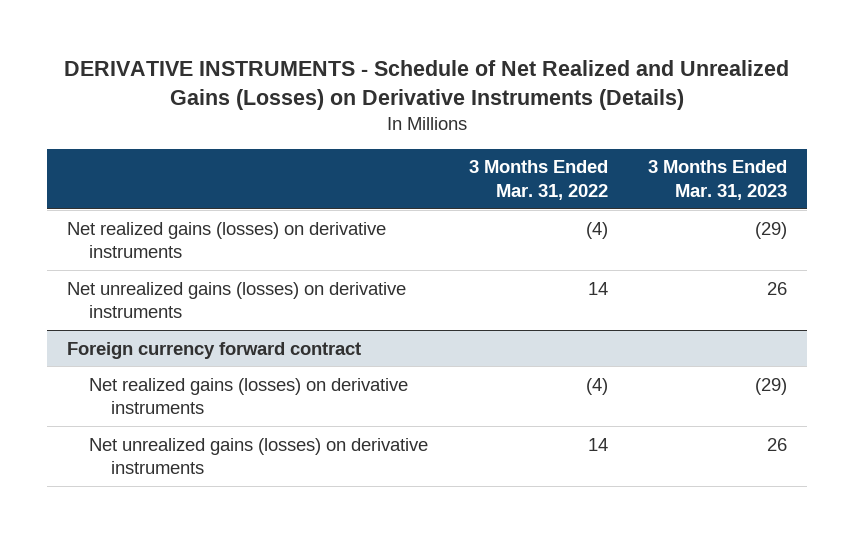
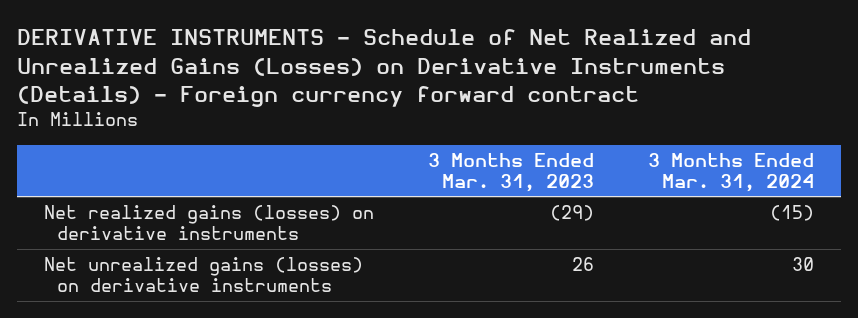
- DERIVATIVE INSTRUMENTS - Schedule of Net Realized and Unrealized Gains (Losses) on Derivative Instruments (Details)
+ DERIVATIVE INSTRUMENTS - Schedule of Net Realized and Unrealized Gains (Losses) on Derivative Instruments (Details) - Foreign currency forward contract
- | 3 Months Ended Mar. 31, 2022 | 3 Months Ended Mar. 31, 2023
+ | 3 Months Ended Mar. 31, 2023 | 3 Months Ended Mar. 31, 2024
- Foreign currency forward contract
- Net realized gains (losses) on derivative instruments | (4) | (29)
- Net unrealized gains (losses) on derivative instruments | 14 | 26

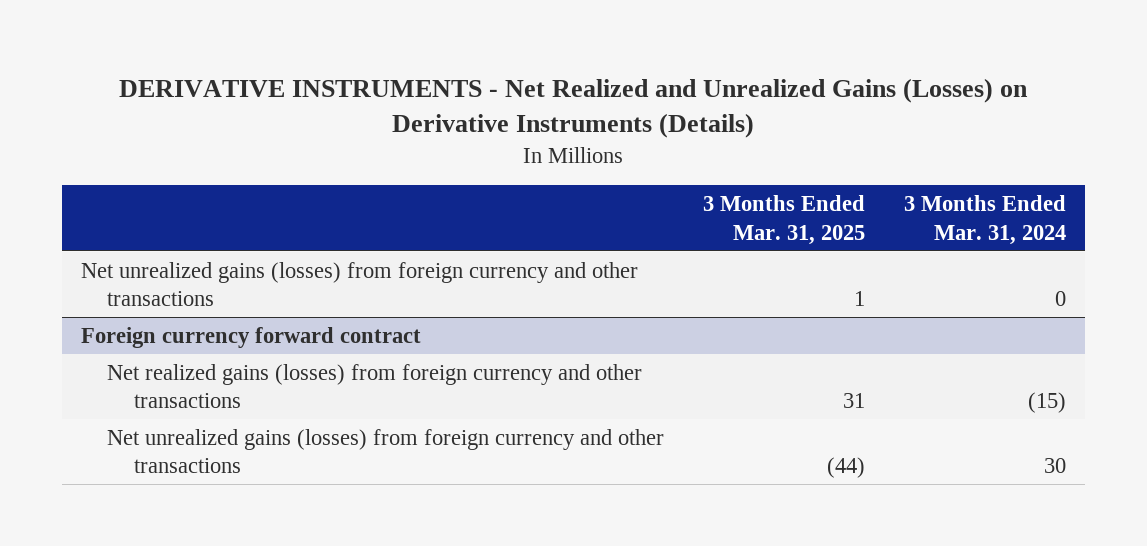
- DERIVATIVE INSTRUMENTS - Schedule of Net Realized and Unrealized Gains (Losses) on Derivative Instruments (Details) - Foreign currency forward contract
+ DERIVATIVE INSTRUMENTS - Net Realized and Unrealized Gains (Losses) on Derivative Instruments (Details)
- | 3 Months Ended Mar. 31, 2023 | 3 Months Ended Mar. 31, 2024
+ | 3 Months Ended Mar. 31, 2025 | 3 Months Ended Mar. 31, 2024
- Net realized gains (losses) on derivative instruments | (29) | (15)
- Net unrealized gains (losses) on derivative instruments | 26 | 30
+ Net unrealized gains (losses) from foreign currency and other transactions | 1 | 0
+ Foreign currency forward contract
+ Net realized gains (losses) from foreign currency and other transactions | 31 | (15)
+ Net unrealized gains (losses) from foreign currency and other transactions | (44) | 30

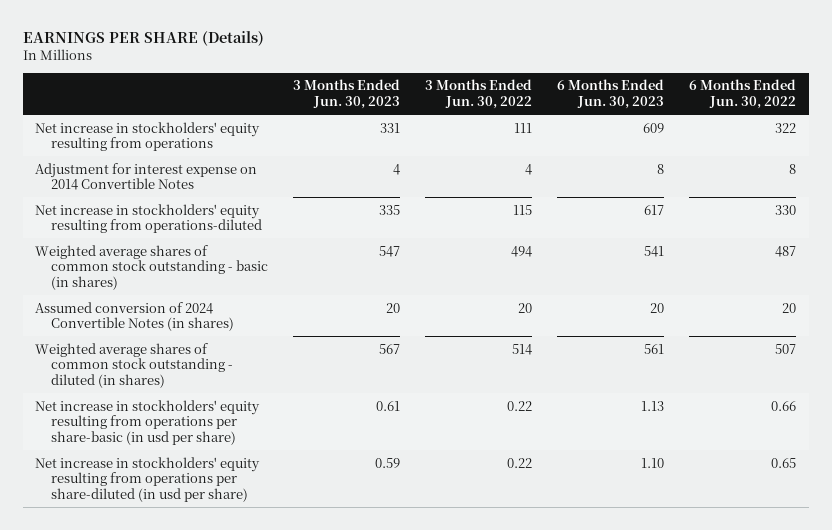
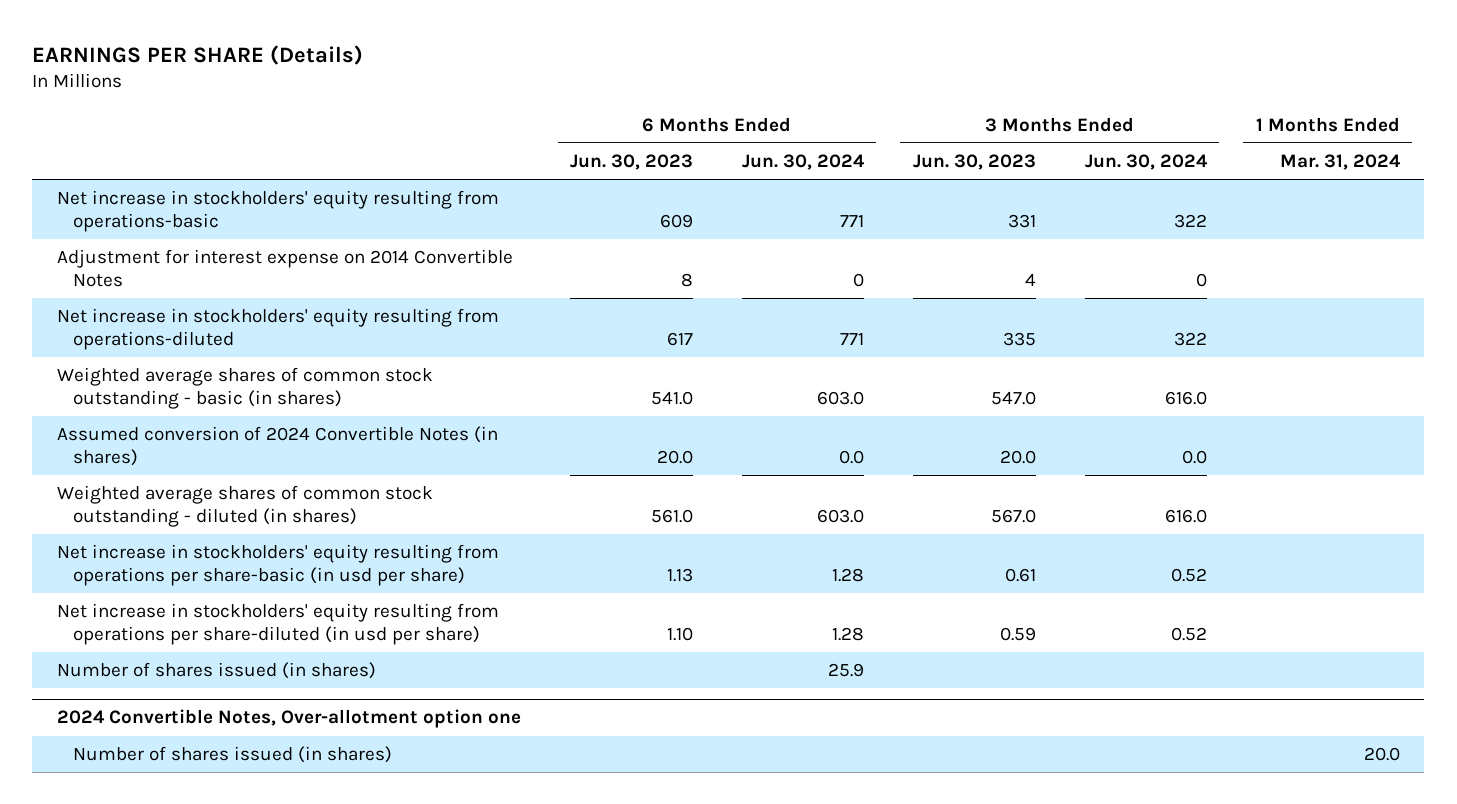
- | 3 Months Ended Jun. 30, 2023 | 3 Months Ended Jun. 30, 2022 | 6 Months Ended Jun. 30, 2023 | 6 Months Ended Jun. 30, 2022
+ | 6 Months Ended Jun. 30, 2023 | 6 Months Ended Jun. 30, 2024 | 3 Months Ended Jun. 30, 2023 | 3 Months Ended Jun. 30, 2024 | 1 Months Ended Mar. 31, 2024
- Net increase in stockholders' equity resulting from operations | 331 | 111 | 609 | 322
+ Net increase in stockholders' equity resulting from operations-basic | 609 | 771 | 331 | 322 |
- Weighted average shares of common stock outstanding - basic (in shares) | 547 | 494 | 541 | 487
- Assumed conversion of 2024 Convertible Notes (in shares) | 20 | 20 | 20 | 20
- Weighted average shares of common stock outstanding - diluted (in shares) | 567 | 514 | 561 | 507
+ Weighted average shares of common stock outstanding - basic (in shares) | 541.0 | 603.0 | 547.0 | 616.0 |
+ Assumed conversion of 2024 Convertible Notes (in shares) | 20.0 | 0.0 | 20.0 | 0.0 |
+ Weighted average shares of common stock outstanding - diluted (in shares) | 561.0 | 603.0 | 567.0 | 616.0 |
+ Number of shares issued (in shares) | | 25.9 | | |
+ 2024 Convertible Notes, Over-allotment option one
+ Number of shares issued (in shares) | | | | | 20.0

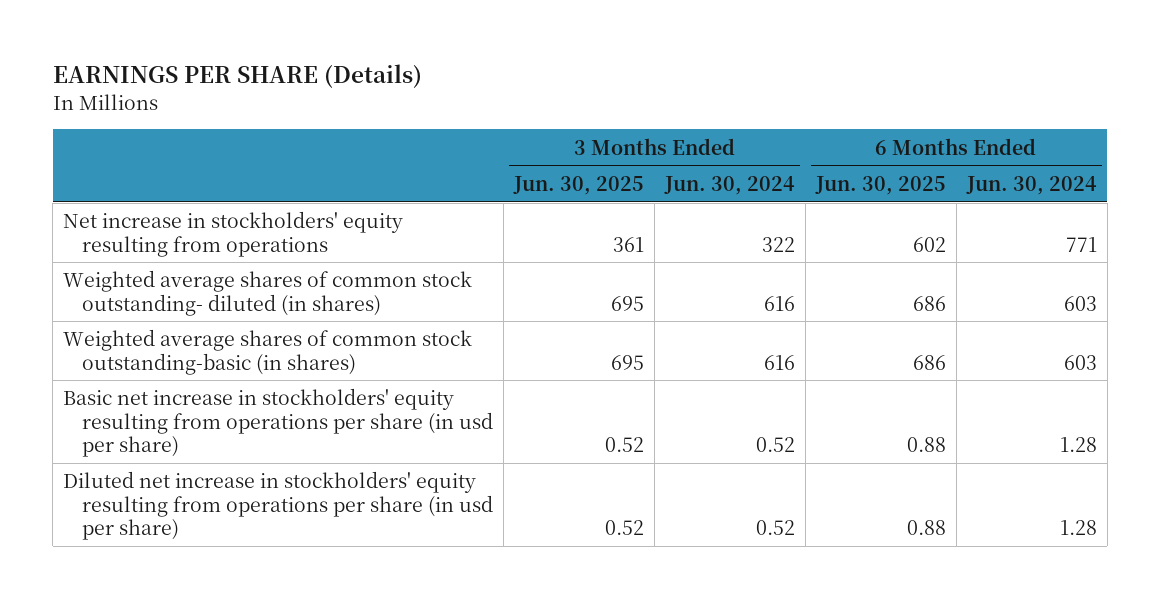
- | 6 Months Ended Jun. 30, 2023 | 6 Months Ended Jun. 30, 2024 | 3 Months Ended Jun. 30, 2023 | 3 Months Ended Jun. 30, 2024 | 1 Months Ended Mar. 31, 2024
+ | 3 Months Ended Jun. 30, 2025 | 3 Months Ended Jun. 30, 2024 | 6 Months Ended Jun. 30, 2025 | 6 Months Ended Jun. 30, 2024
- Net increase in stockholders' equity resulting from operations-basic | 609 | 771 | 331 | 322 |
- Adjustment for interest expense on 2014 Convertible Notes | 8 | 0 | 4 | 0 |
- Net increase in stockholders' equity resulting from operations-diluted | 617 | 771 | 335 | 322 |
- Weighted average shares of common stock outstanding - basic (in shares) | 541.0 | 603.0 | 547.0 | 616.0 |
- Assumed conversion of 2024 Convertible Notes (in shares) | 20.0 | 0.0 | 20.0 | 0.0 |
- Weighted average shares of common stock outstanding - diluted (in shares) | 561.0 | 603.0 | 567.0 | 616.0 |
- Net increase in stockholders' equity resulting from operations per share-basic (in usd per share) | 1.13 | 1.28 | 0.61 | 0.52 |
- Net increase in stockholders' equity resulting from operations per share-diluted (in usd per share) | 1.10 | 1.28 | 0.59 | 0.52 |
- Number of shares issued (in shares) | | 25.9 | | |
- 2024 Convertible Notes, Over-allotment option one
- Number of shares issued (in shares) | | | | | 20.0
+ Net increase in stockholders' equity resulting from operations | 361 | 322 | 602 | 771
+ Weighted average shares of common stock outstanding- diluted (in shares) | 695 | 616 | 686 | 603
+ Weighted average shares of common stock outstanding-basic (in shares) | 695 | 616 | 686 | 603
+ Basic net increase in stockholders' equity resulting from operations per share (in usd per share) | 0.52 | 0.52 | 0.88 | 1.28
+ Diluted net increase in stockholders' equity resulting from operations per share (in usd per share) | 0.52 | 0.52 | 0.88 | 1.28

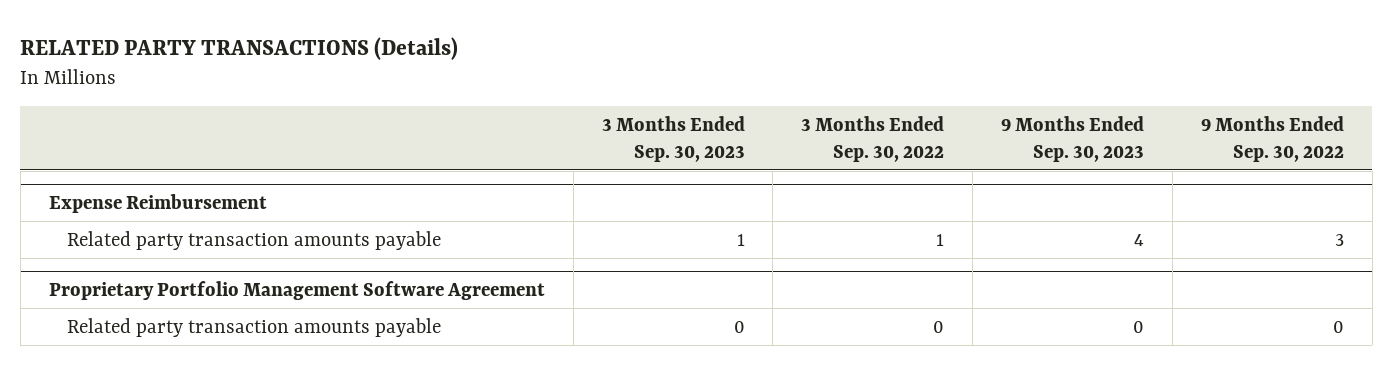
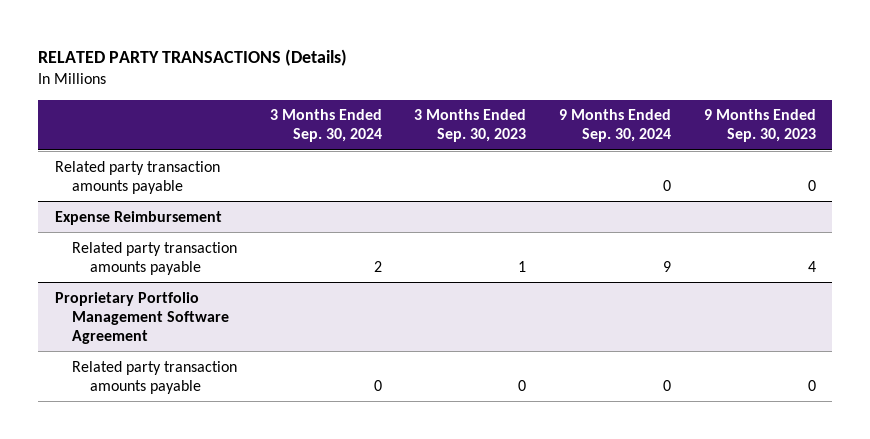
- | 3 Months Ended Sep. 30, 2023 | 3 Months Ended Sep. 30, 2022 | 9 Months Ended Sep. 30, 2023 | 9 Months Ended Sep. 30, 2022
+ | 3 Months Ended Sep. 30, 2024 | 3 Months Ended Sep. 30, 2023 | 9 Months Ended Sep. 30, 2024 | 9 Months Ended Sep. 30, 2023
+ Related party transaction amounts payable | | | 0 | 0

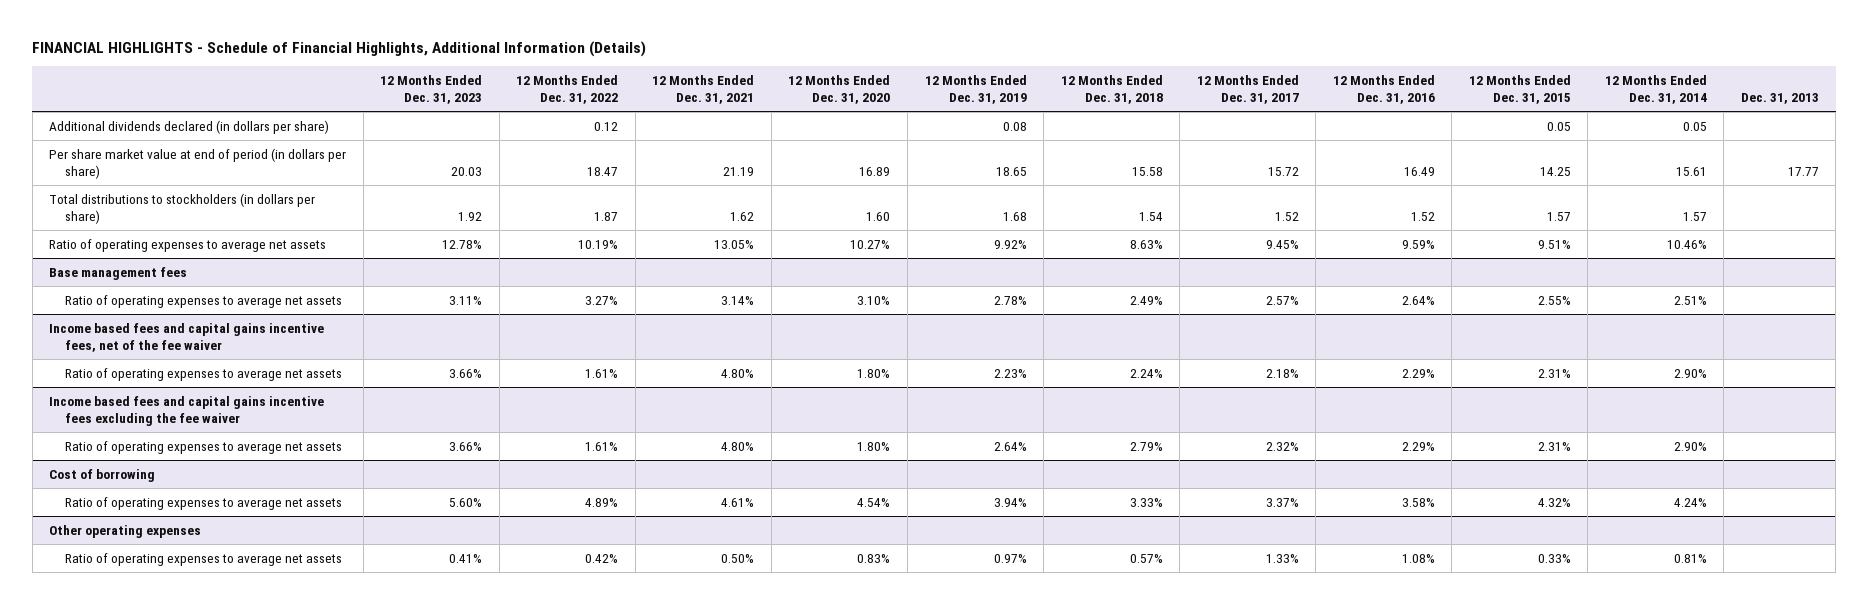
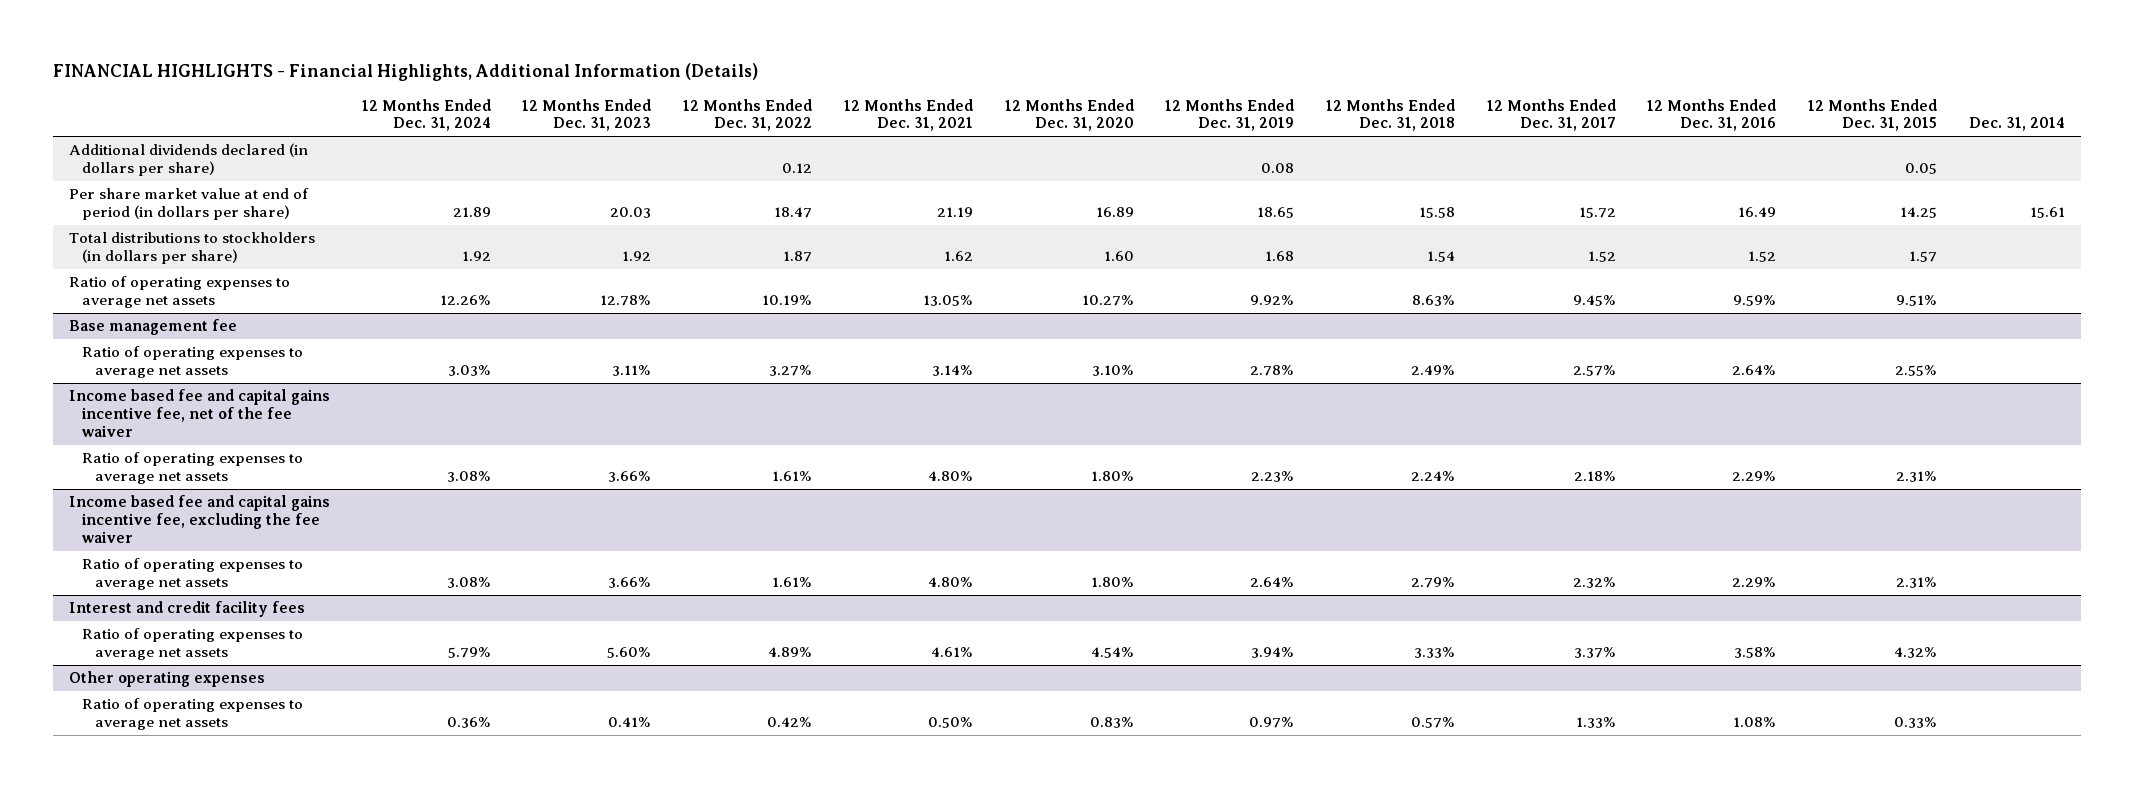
- FINANCIAL HIGHLIGHTS - Schedule of Financial Highlights, Additional Information (Details)
+ FINANCIAL HIGHLIGHTS - Financial Highlights, Additional Information (Details)
- | 12 Months Ended Dec. 31, 2023 | 12 Months Ended Dec. 31, 2022 | 12 Months Ended Dec. 31, 2021 | 12 Months Ended Dec. 31, 2020 | 12 Months Ended Dec. 31, 2019 | 12 Months Ended Dec. 31, 2018 | 12 Months Ended Dec. 31, 2017 | 12 Months Ended Dec. 31, 2016 | 12 Months Ended Dec. 31, 2015 | 12 Months Ended Dec. 31, 2014 | Dec. 31, 2013
+ | 12 Months Ended Dec. 31, 2024 | 12 Months Ended Dec. 31, 2023 | 12 Months Ended Dec. 31, 2022 | 12 Months Ended Dec. 31, 2021 | 12 Months Ended Dec. 31, 2020 | 12 Months Ended Dec. 31, 2019 | 12 Months Ended Dec. 31, 2018 | 12 Months Ended Dec. 31, 2017 | 12 Months Ended Dec. 31, 2016 | 12 Months Ended Dec. 31, 2015 | Dec. 31, 2014
- Base management fees
+ Base management fee
- Income based fees and capital gains incentive fees, net of the fee waiver
+ Income based fee and capital gains incentive fee, net of the fee waiver
- Income based fees and capital gains incentive fees excluding the fee waiver
+ Income based fee and capital gains incentive fee, excluding the fee waiver
- Cost of borrowing
+ Interest and credit facility fees

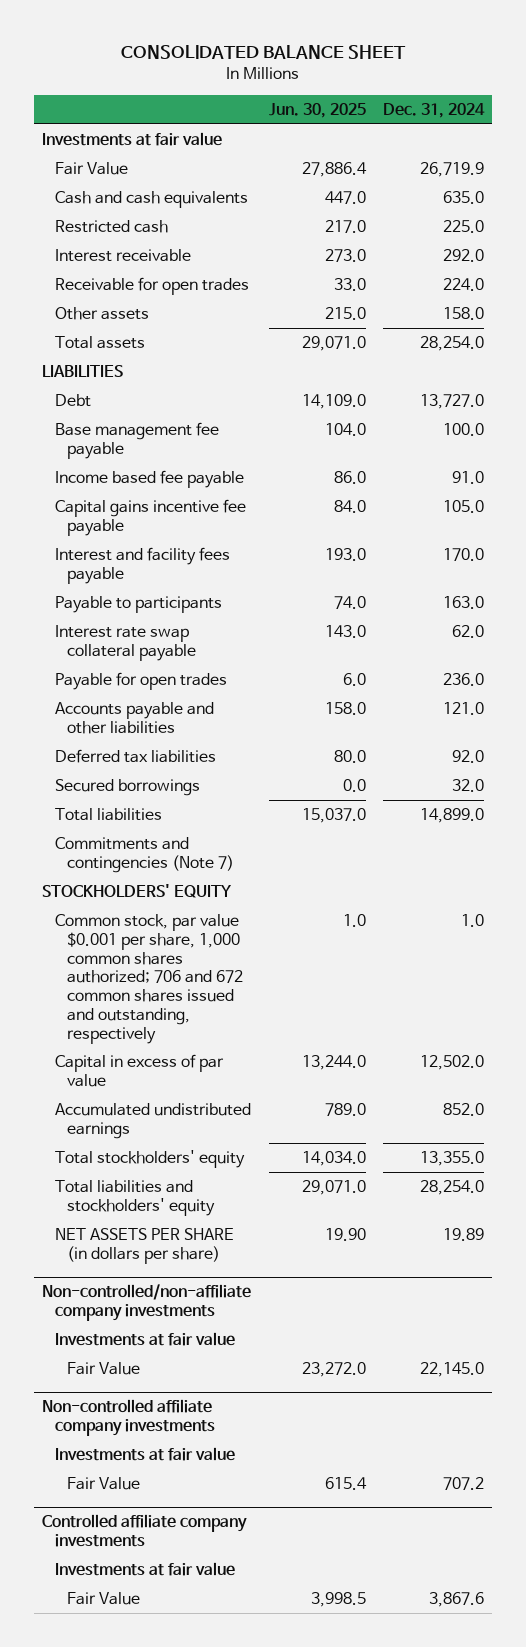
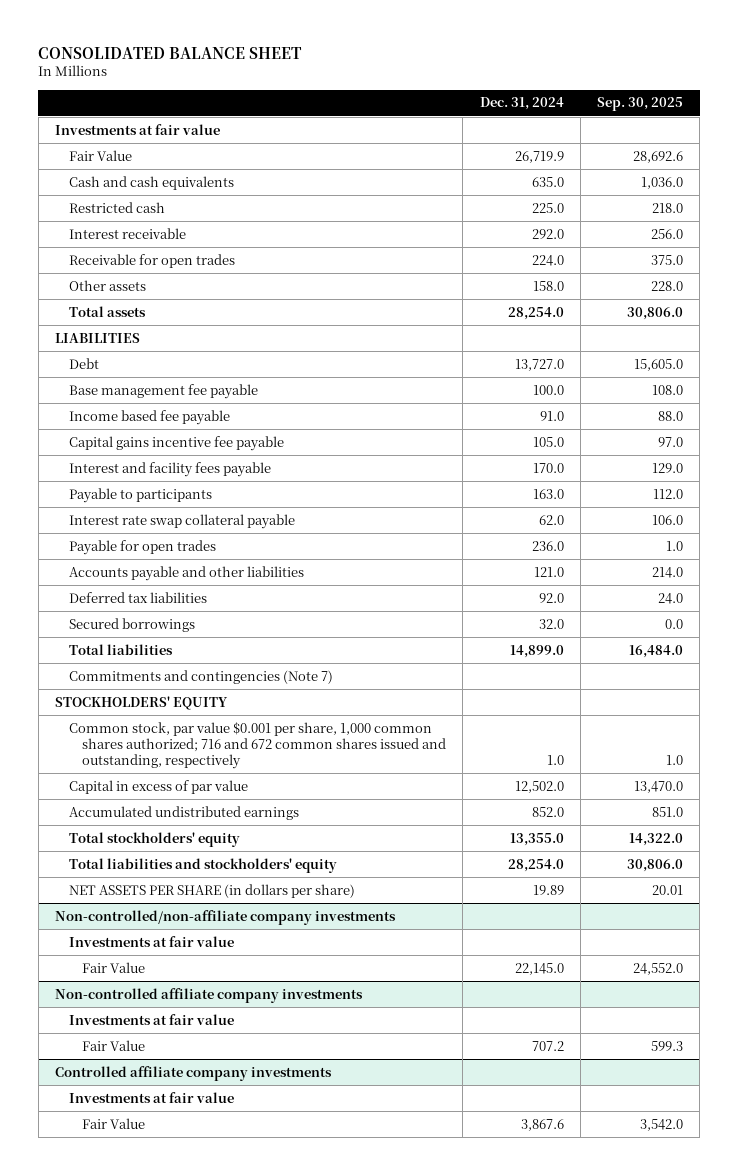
- | Jun. 30, 2025 | Dec. 31, 2024
+ | Dec. 31, 2024 | Sep. 30, 2025
- Common stock, par value $0.001 per share, 1,000 common shares authorized; 706 and 672 common shares issued and outstanding, respectively | 1.0 | 1.0
+ Common stock, par value $0.001 per share, 1,000 common shares authorized; 716 and 672 common shares issued and outstanding, respectively | 1.0 | 1.0

